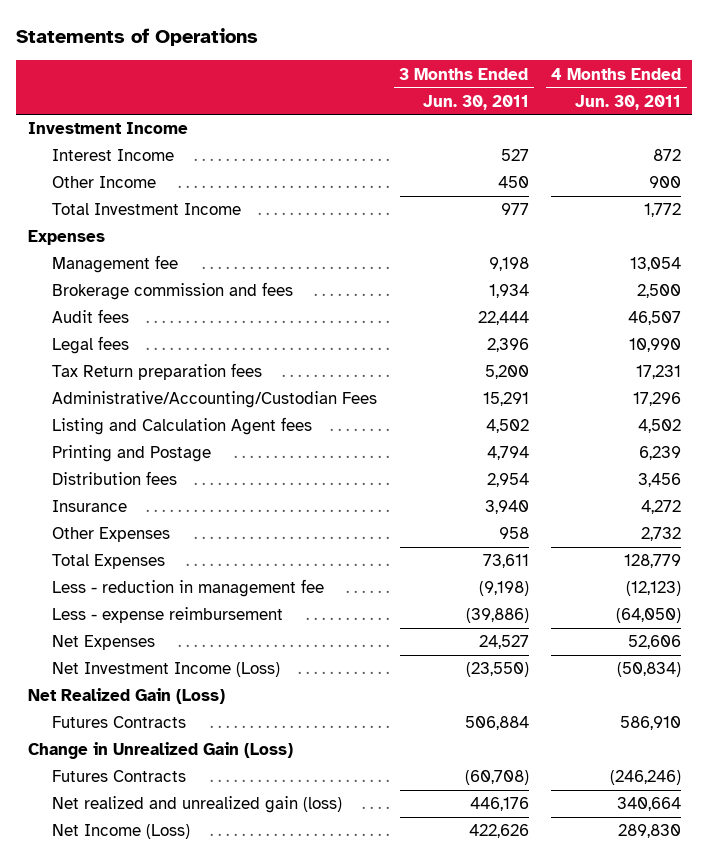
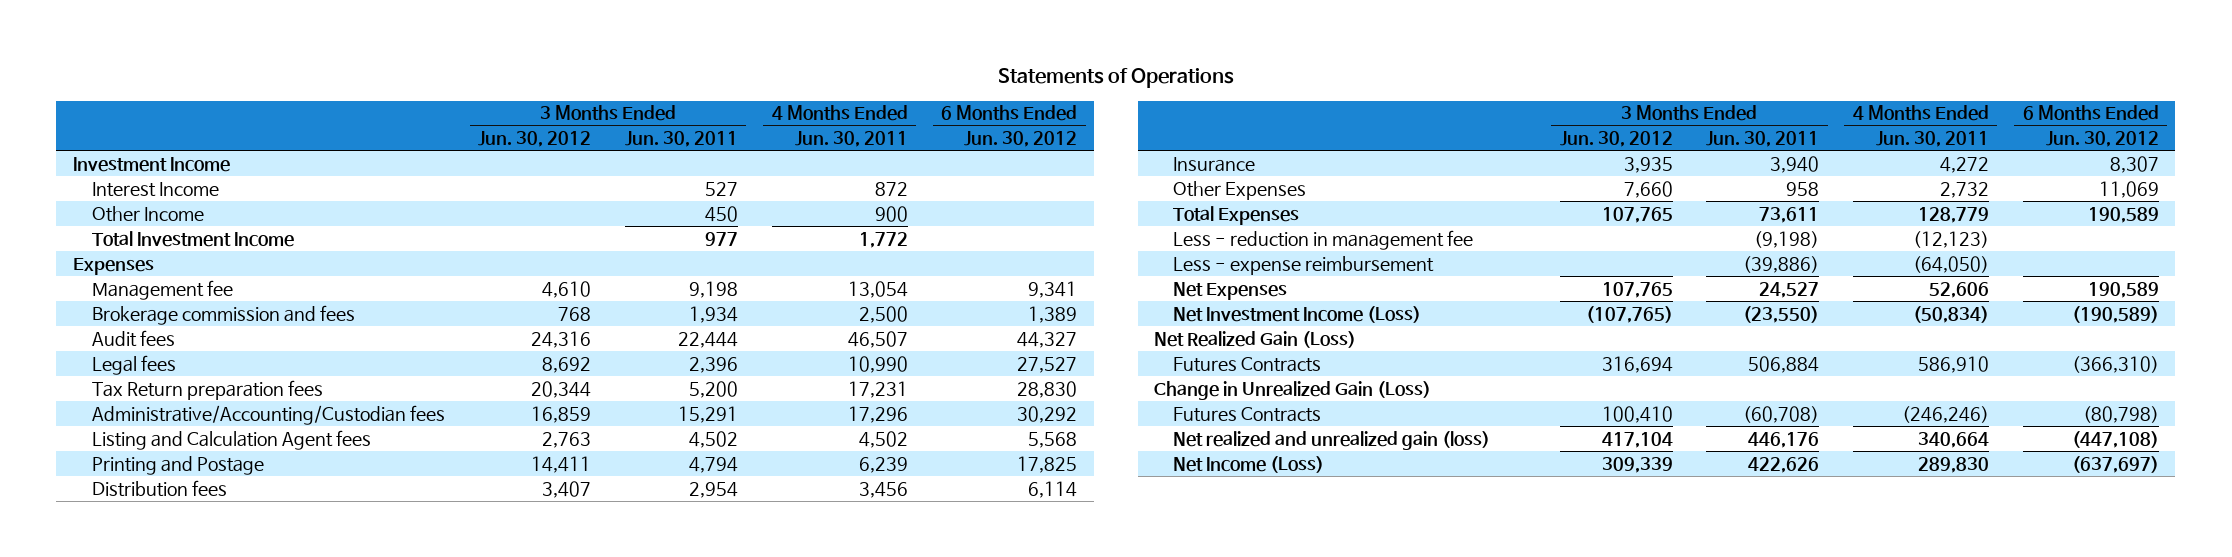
- | 3 Months Ended Jun. 30, 2011 | 4 Months Ended Jun. 30, 2011
+ | 3 Months Ended Jun. 30, 2012 | 3 Months Ended Jun. 30, 2011 | 4 Months Ended Jun. 30, 2011 | 6 Months Ended Jun. 30, 2012
- Administrative/Accounting/Custodian Fees | 15,291 | 17,296
+ Administrative/Accounting/Custodian fees | 16,859 | 15,291 | 17,296 | 30,292

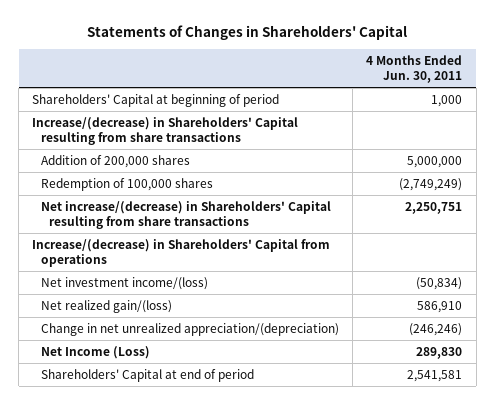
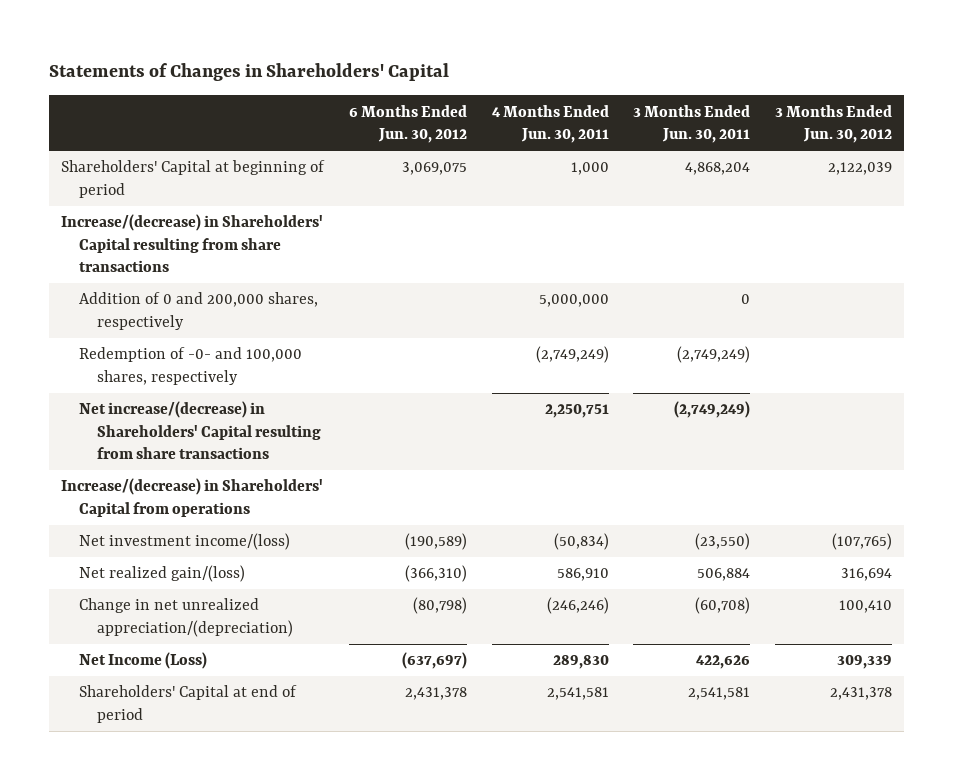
- | 4 Months Ended Jun. 30, 2011
+ | 6 Months Ended Jun. 30, 2012 | 4 Months Ended Jun. 30, 2011 | 3 Months Ended Jun. 30, 2011 | 3 Months Ended Jun. 30, 2012
- Addition of 200,000 shares | 5,000,000
- Redemption of 100,000 shares | (2,749,249)
+ Addition of 0 and 200,000 shares, respectively | | 5,000,000 | 0 |
+ Redemption of -0- and 100,000 shares, respectively | | (2,749,249) | (2,749,249) |

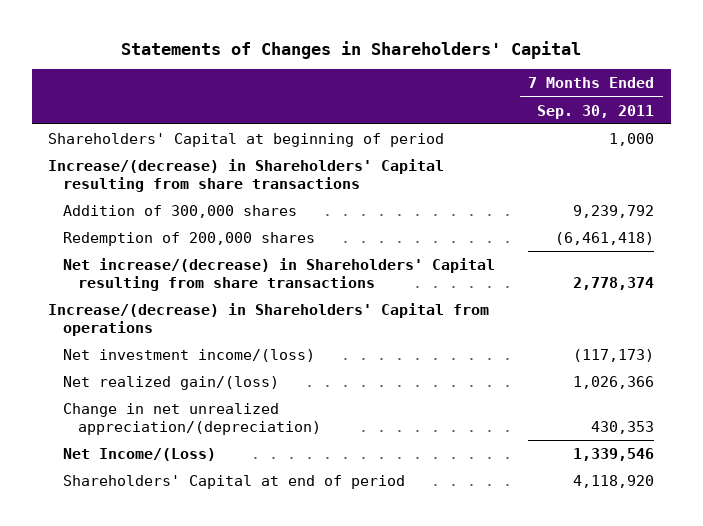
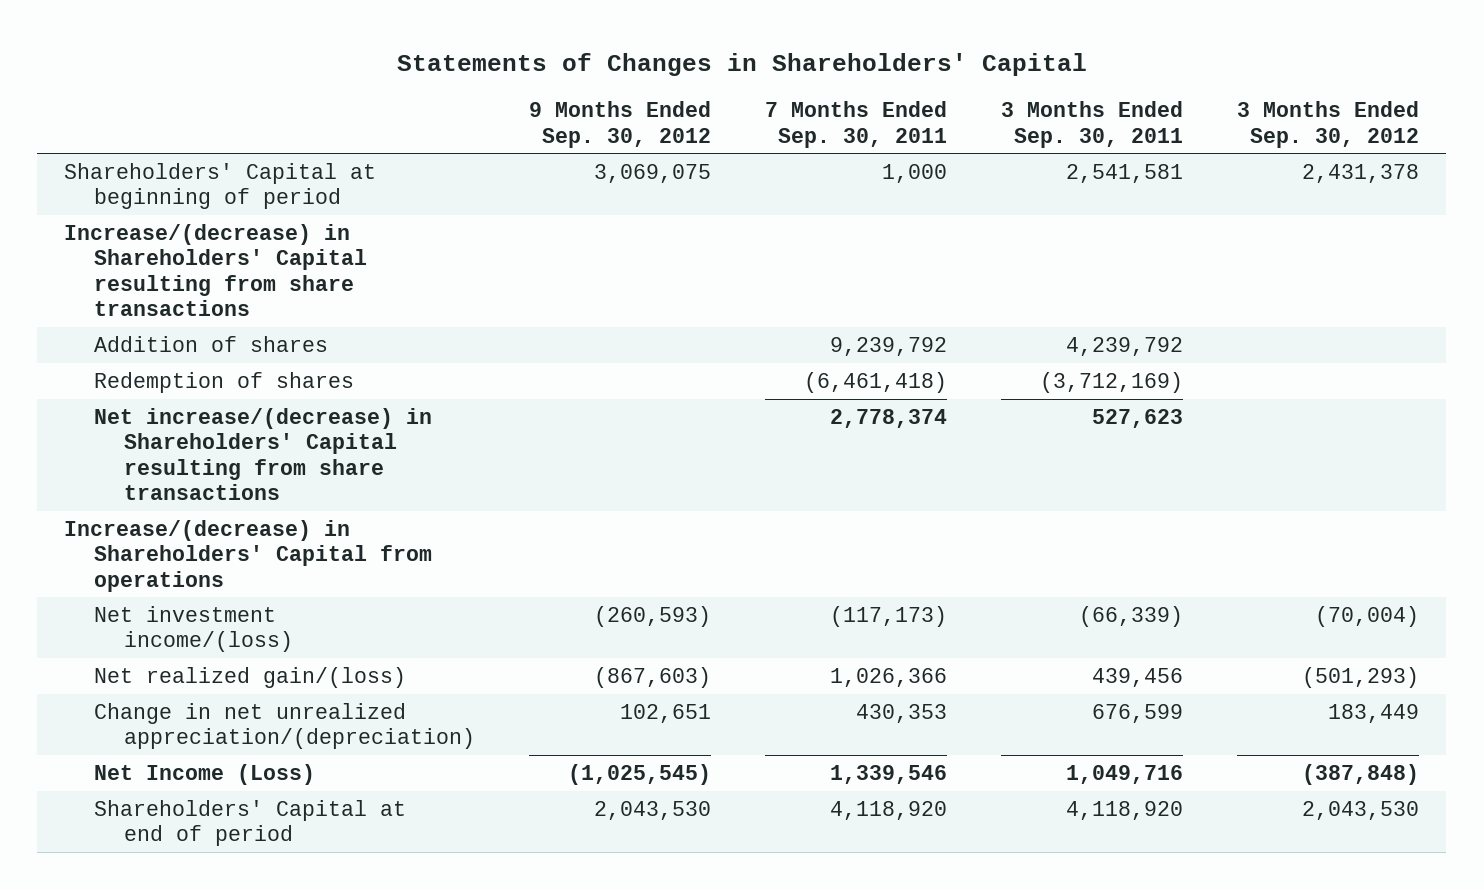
- | 7 Months Ended Sep. 30, 2011
+ | 9 Months Ended Sep. 30, 2012 | 7 Months Ended Sep. 30, 2011 | 3 Months Ended Sep. 30, 2011 | 3 Months Ended Sep. 30, 2012
- Addition of 300,000 shares | 9,239,792
- Redemption of 200,000 shares | (6,461,418)
+ Addition of shares | | 9,239,792 | 4,239,792 |
+ Redemption of shares | | (6,461,418) | (3,712,169) |
- Net Income/(Loss) | 1,339,546
+ Net Income (Loss) | (1,025,545) | 1,339,546 | 1,049,716 | (387,848)

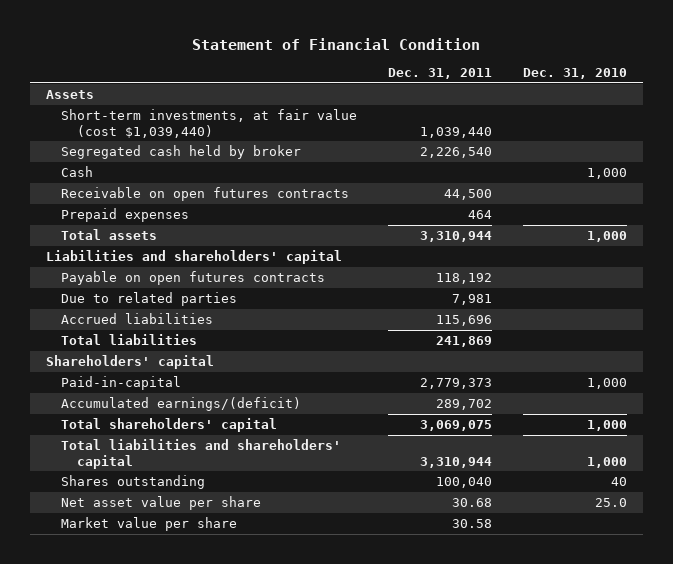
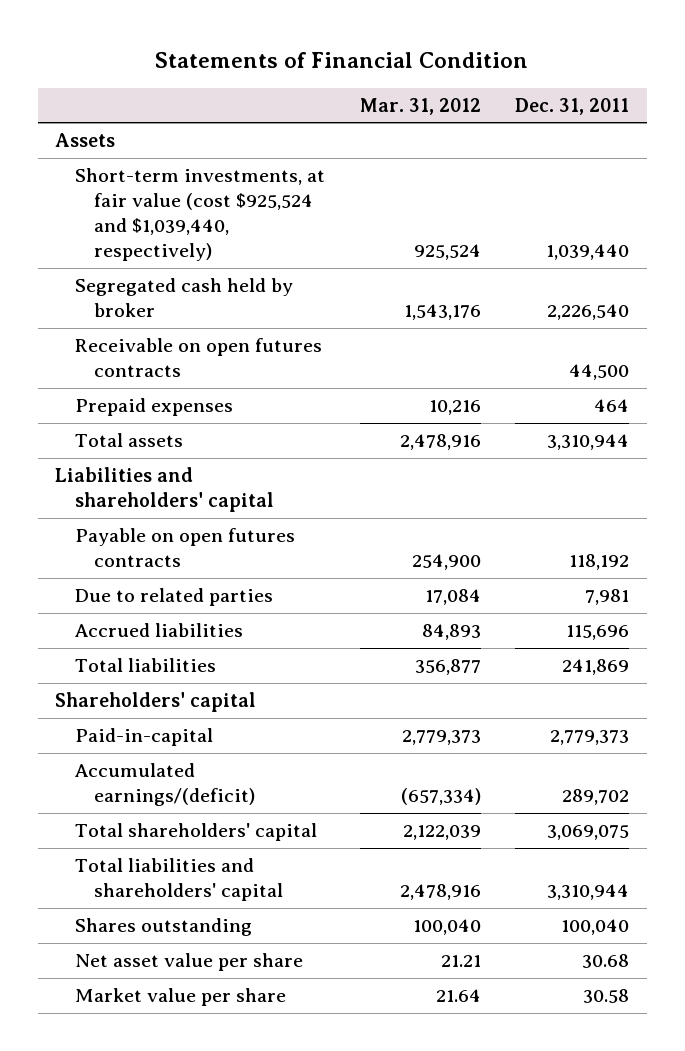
- Statement of Financial Condition
+ Statements of Financial Condition
- | Dec. 31, 2011 | Dec. 31, 2010
+ | Mar. 31, 2012 | Dec. 31, 2011
- Short-term investments, at fair value (cost $1,039,440) | 1,039,440 |
+ Short-term investments, at fair value (cost $925,524 and $1,039,440, respectively) | 925,524 | 1,039,440
- Cash | | 1,000

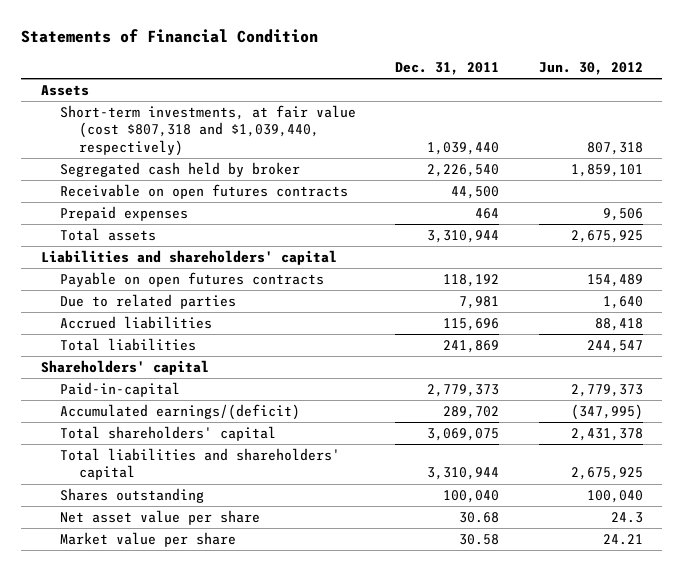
- | Mar. 31, 2012 | Dec. 31, 2011
+ | Dec. 31, 2011 | Jun. 30, 2012
- Short-term investments, at fair value (cost $925,524 and $1,039,440, respectively) | 925,524 | 1,039,440
+ Short-term investments, at fair value (cost $807,318 and $1,039,440, respectively) | 1,039,440 | 807,318

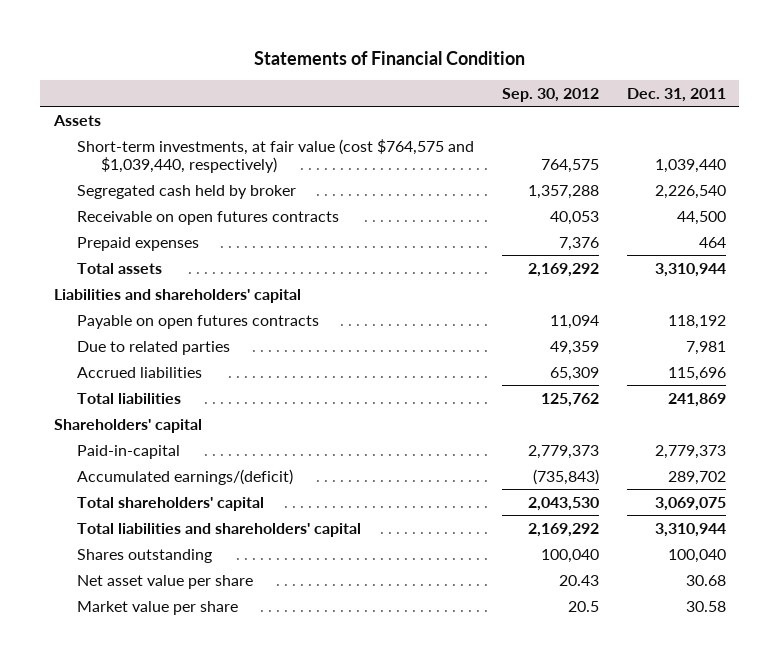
- | Dec. 31, 2011 | Jun. 30, 2012
+ | Sep. 30, 2012 | Dec. 31, 2011
- Short-term investments, at fair value (cost $807,318 and $1,039,440, respectively) | 1,039,440 | 807,318
+ Short-term investments, at fair value (cost $764,575 and $1,039,440, respectively) | 764,575 | 1,039,440

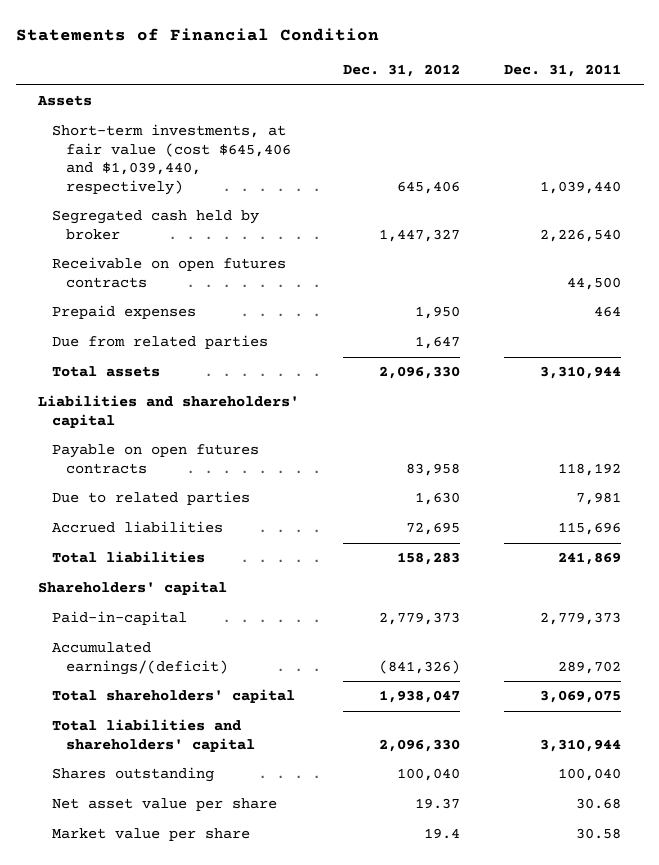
- | Sep. 30, 2012 | Dec. 31, 2011
+ | Dec. 31, 2012 | Dec. 31, 2011
- Short-term investments, at fair value (cost $764,575 and $1,039,440, respectively) | 764,575 | 1,039,440
+ Short-term investments, at fair value (cost $645,406 and $1,039,440, respectively) | 645,406 | 1,039,440
+ Due from related parties | 1,647 |

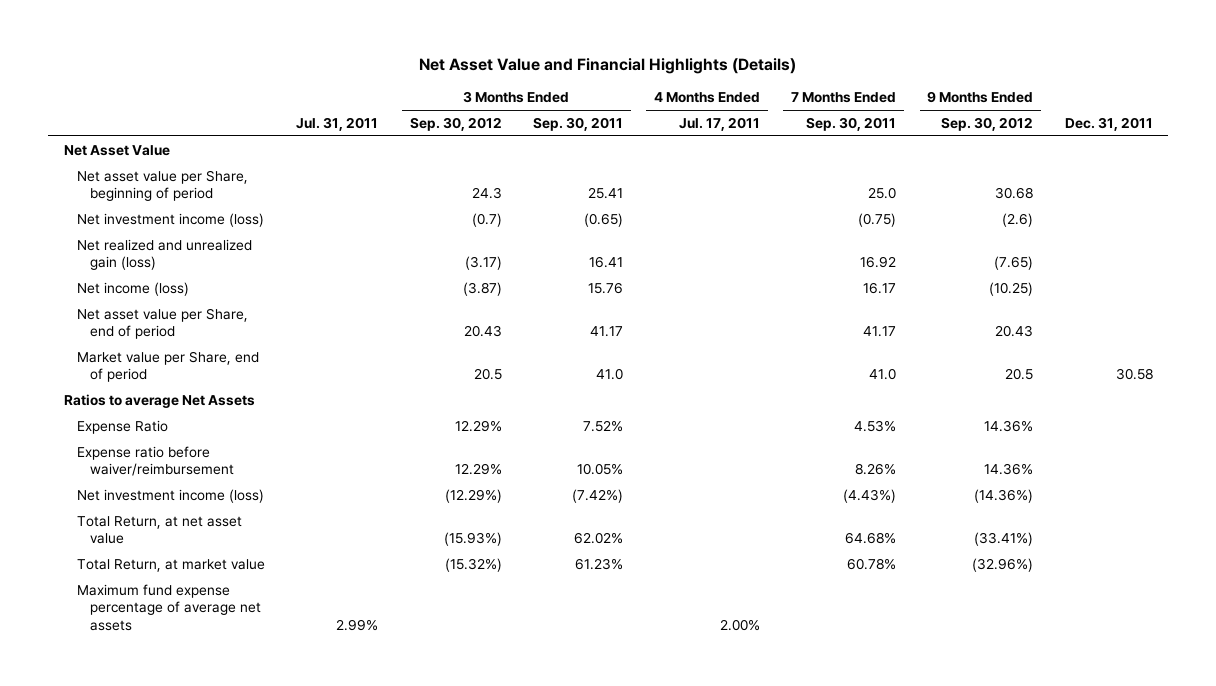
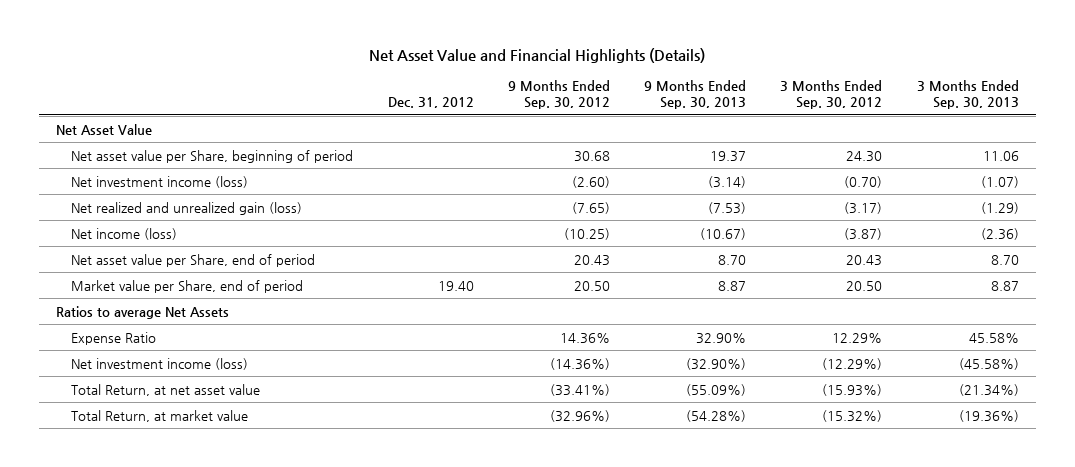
- | Jul. 31, 2011 | 3 Months Ended Sep. 30, 2012 | 3 Months Ended Sep. 30, 2011 | 4 Months Ended Jul. 17, 2011 | 7 Months Ended Sep. 30, 2011 | 9 Months Ended Sep. 30, 2012 | Dec. 31, 2011
+ | Dec. 31, 2012 | 9 Months Ended Sep. 30, 2012 | 9 Months Ended Sep. 30, 2013 | 3 Months Ended Sep. 30, 2012 | 3 Months Ended Sep. 30, 2013
- Net asset value per Share, beginning of period | | 24.3 | 25.41 | | 25.0 | 30.68 |
- Net investment income (loss) | | (0.7) | (0.65) | | (0.75) | (2.6) |
+ Net asset value per Share, beginning of period | | 30.68 | 19.37 | 24.30 | 11.06
+ Net investment income (loss) | | (2.60) | (3.14) | (0.70) | (1.07)
- Market value per Share, end of period | | 20.5 | 41.0 | | 41.0 | 20.5 | 30.58
+ Market value per Share, end of period | 19.40 | 20.50 | 8.87 | 20.50 | 8.87
- Expense ratio before waiver/reimbursement | | 12.29% | 10.05% | | 8.26% | 14.36% |
- Maximum fund expense percentage of average net assets | 2.99% | | | 2.00% | | |

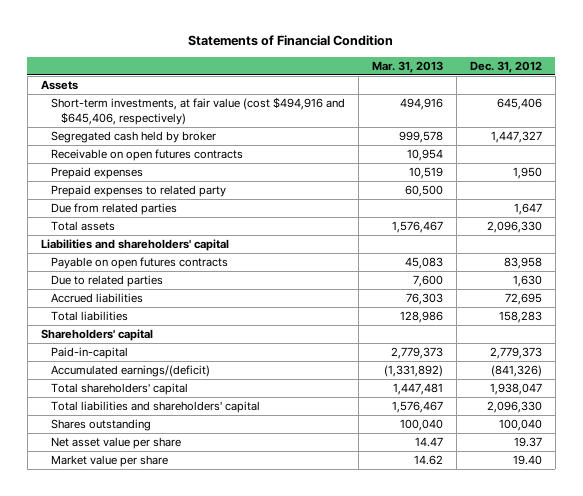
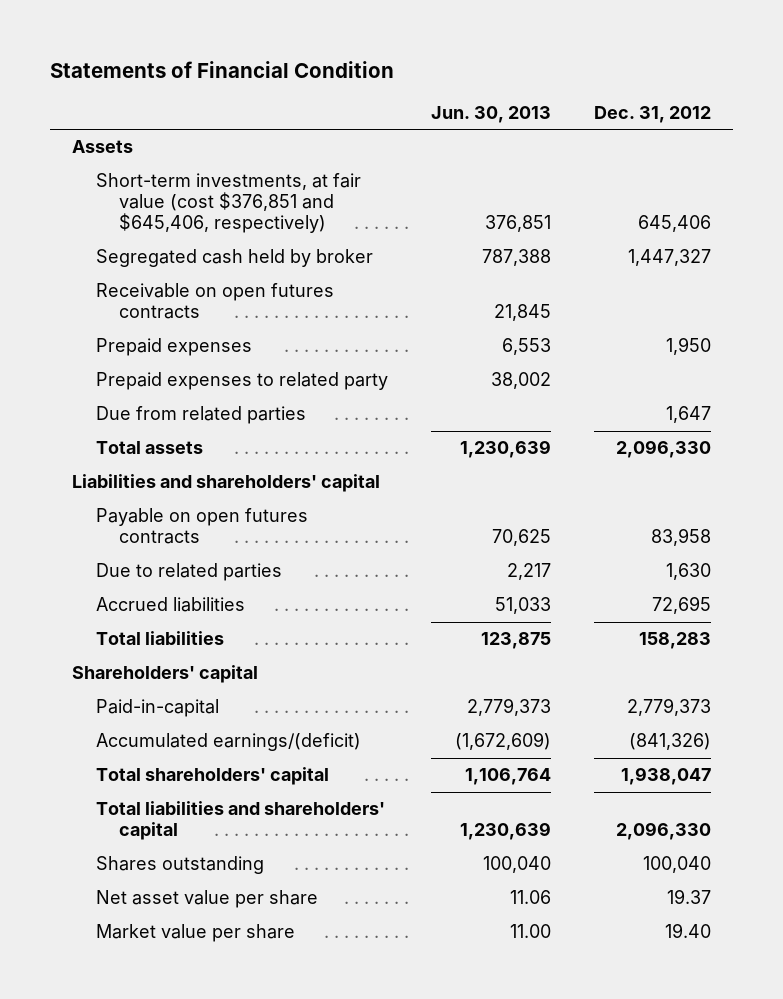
- | Mar. 31, 2013 | Dec. 31, 2012
+ | Jun. 30, 2013 | Dec. 31, 2012
- Short-term investments, at fair value (cost $494,916 and $645,406, respectively) | 494,916 | 645,406
+ Short-term investments, at fair value (cost $376,851 and $645,406, respectively) | 376,851 | 645,406

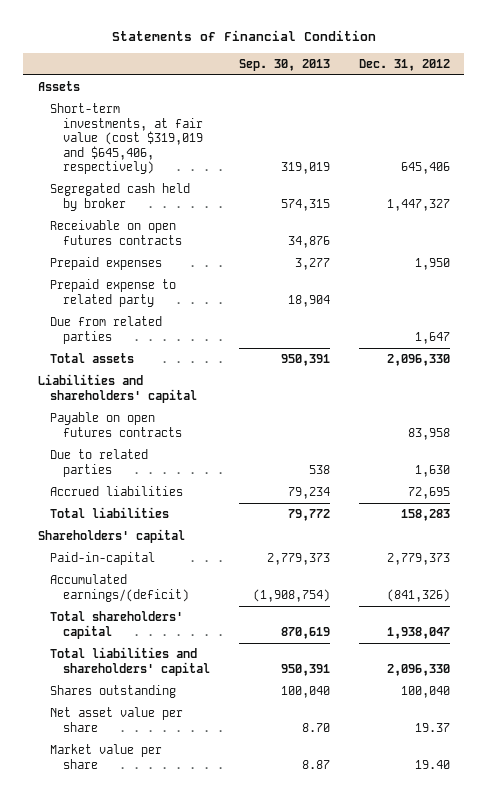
- | Jun. 30, 2013 | Dec. 31, 2012
+ | Sep. 30, 2013 | Dec. 31, 2012
- Short-term investments, at fair value (cost $376,851 and $645,406, respectively) | 376,851 | 645,406
+ Short-term investments, at fair value (cost $319,019 and $645,406, respectively) | 319,019 | 645,406
- Prepaid expenses to related party | 38,002 |
+ Prepaid expense to related party | 18,904 |

